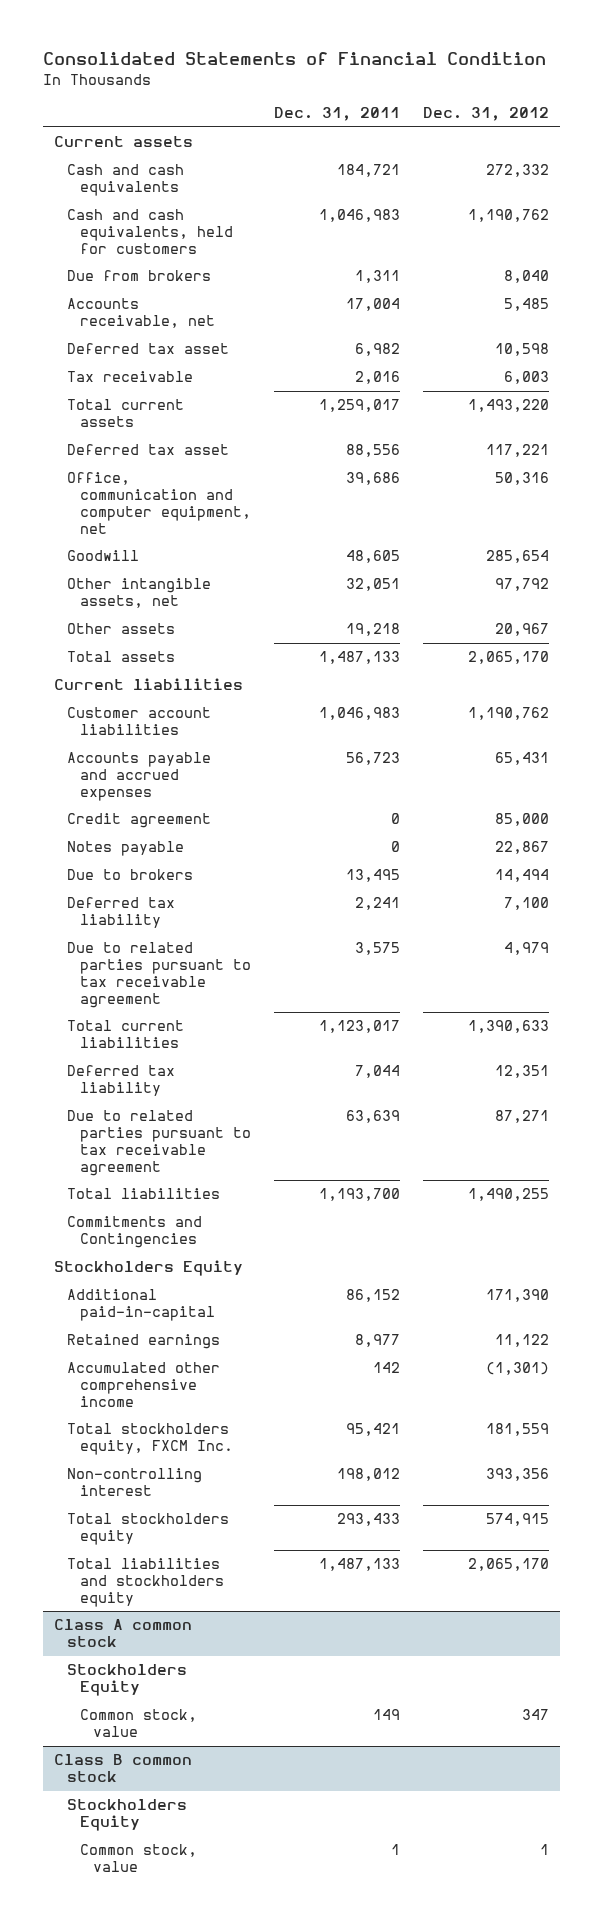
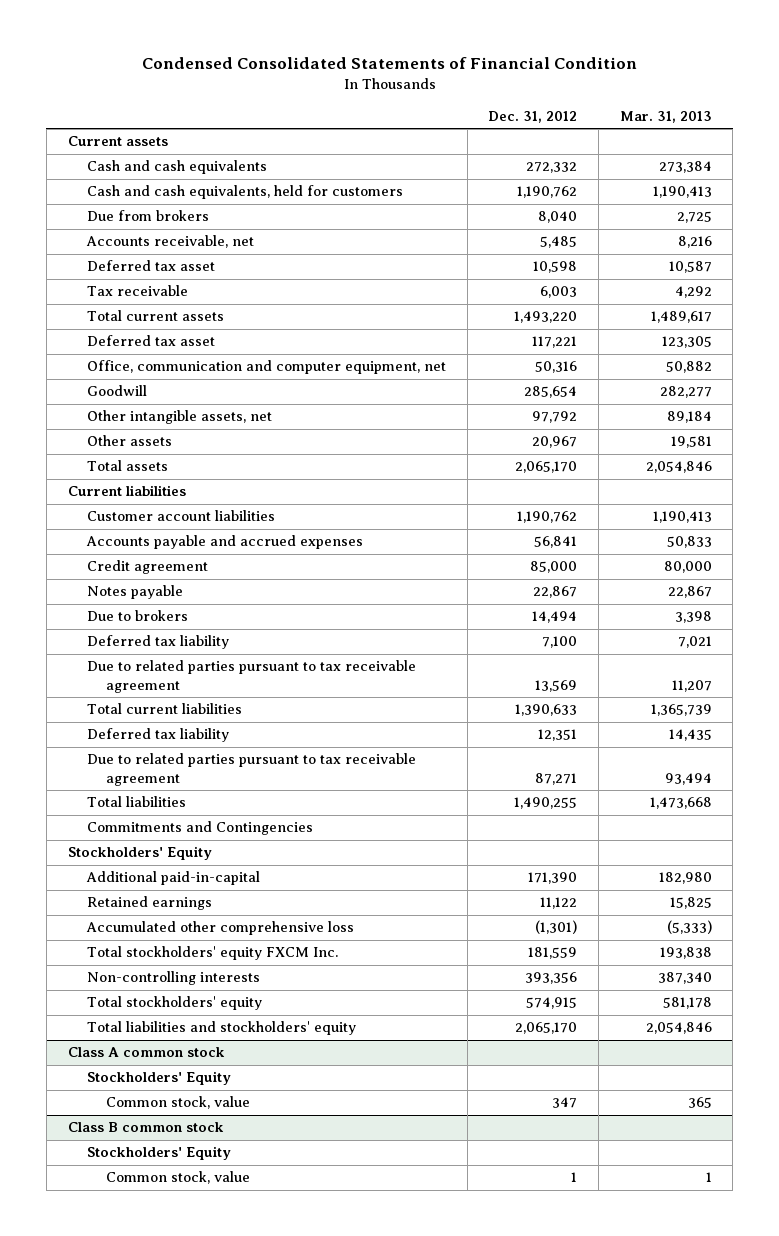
- Consolidated Statements of Financial Condition
+ Condensed Consolidated Statements of Financial Condition
- | Dec. 31, 2011 | Dec. 31, 2012
+ | Dec. 31, 2012 | Mar. 31, 2013
- Accounts payable and accrued expenses | 56,723 | 65,431
+ Accounts payable and accrued expenses | 56,841 | 50,833
- Due to related parties pursuant to tax receivable agreement | 3,575 | 4,979
+ Due to related parties pursuant to tax receivable agreement | 13,569 | 11,207
- Stockholders Equity
+ Stockholders' Equity
- Accumulated other comprehensive income | 142 | (1,301)
- Total stockholders equity, FXCM Inc. | 95,421 | 181,559
- Non-controlling interest | 198,012 | 393,356
- Total stockholders equity | 293,433 | 574,915
- Total liabilities and stockholders equity | 1,487,133 | 2,065,170
+ Accumulated other comprehensive loss | (1,301) | (5,333)
+ Total stockholders' equity FXCM Inc. | 181,559 | 193,838
+ Non-controlling interests | 393,356 | 387,340
+ Total stockholders' equity | 574,915 | 581,178
+ Total liabilities and stockholders' equity | 2,065,170 | 2,054,846
@ Class A common stock
- Stockholders Equity
+ Stockholders' Equity
@ Class B common stock
- Stockholders Equity
+ Stockholders' Equity

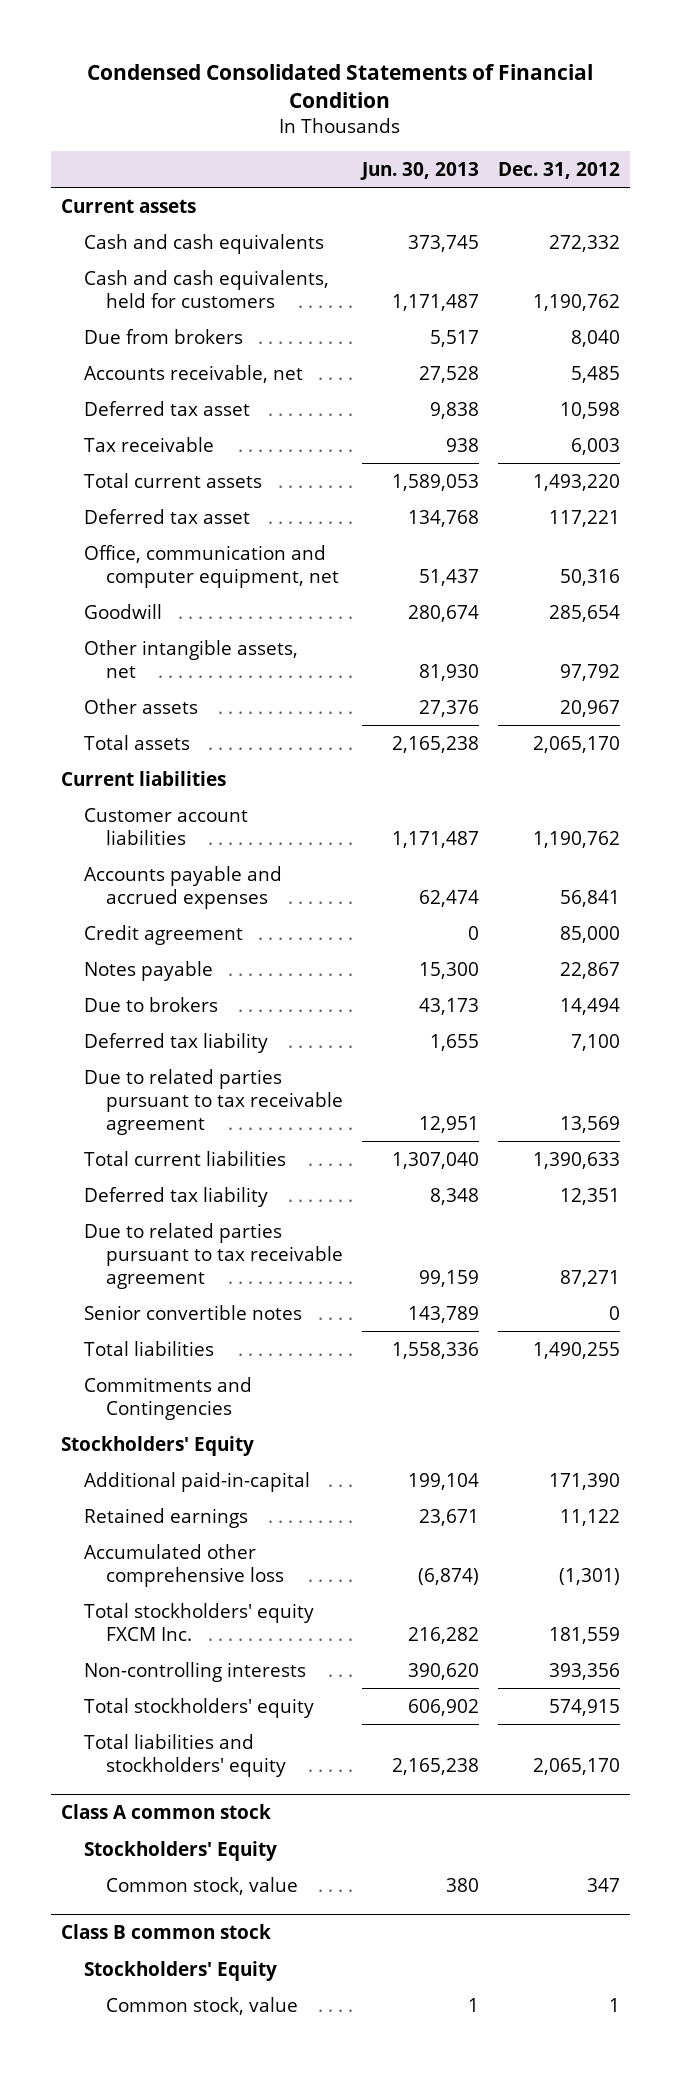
- | Dec. 31, 2012 | Mar. 31, 2013
+ | Jun. 30, 2013 | Dec. 31, 2012
+ Senior convertible notes | 143,789 | 0

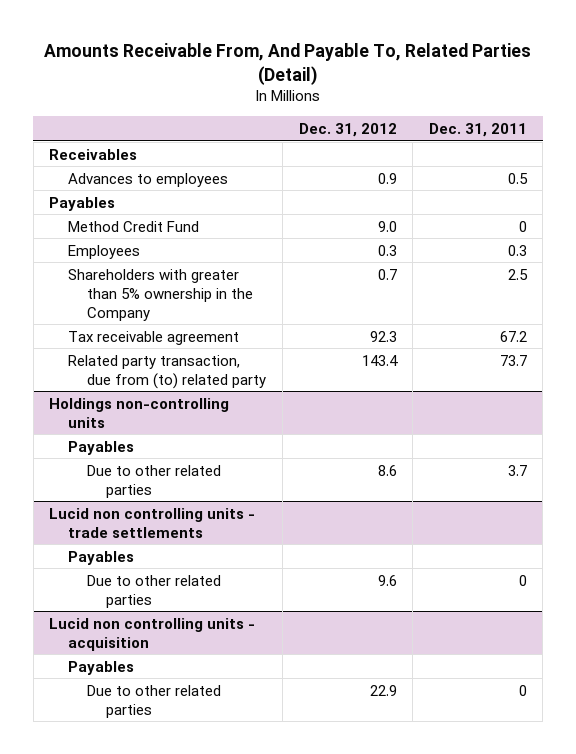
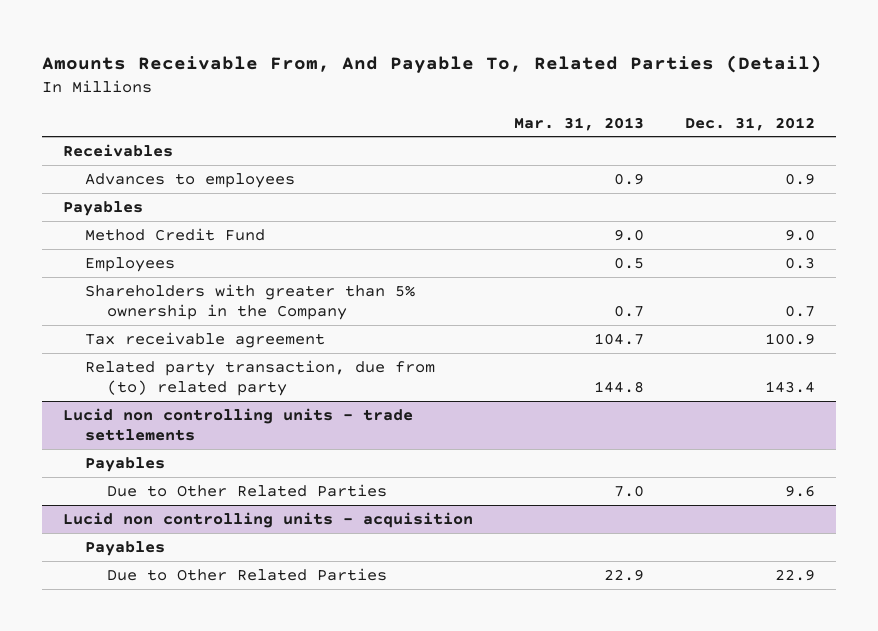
- | Dec. 31, 2012 | Dec. 31, 2011
+ | Mar. 31, 2013 | Dec. 31, 2012
- Tax receivable agreement | 92.3 | 67.2
+ Tax receivable agreement | 104.7 | 100.9
- Holdings non-controlling units
- Payables
- Due to other related parties | 8.6 | 3.7
@ Lucid non controlling units - trade settlements
- Due to other related parties | 9.6 | 0
+ Due to Other Related Parties | 7.0 | 9.6
@ Lucid non controlling units - acquisition
- Due to other related parties | 22.9 | 0
+ Due to Other Related Parties | 22.9 | 22.9

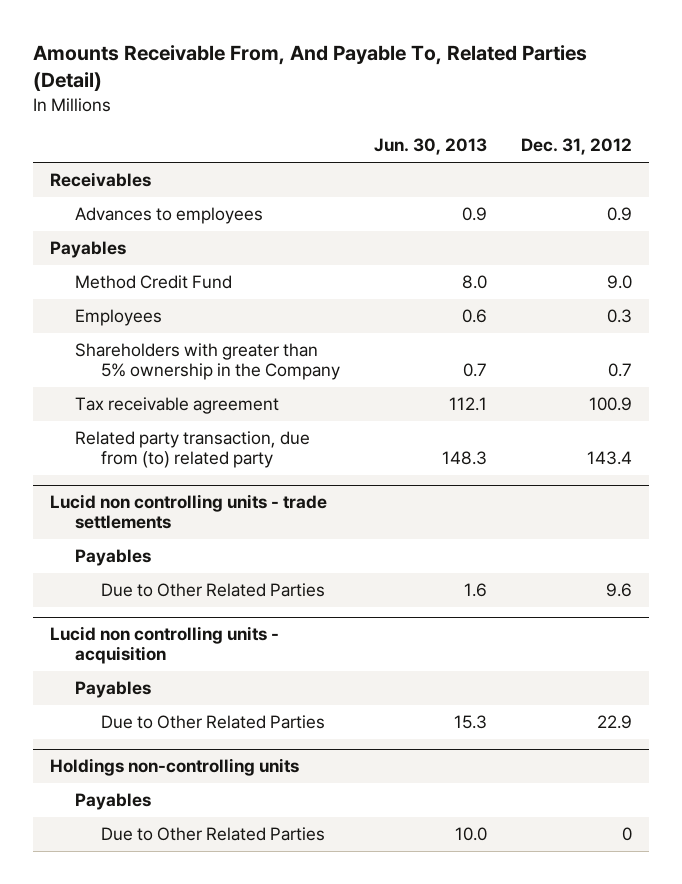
- | Mar. 31, 2013 | Dec. 31, 2012
+ | Jun. 30, 2013 | Dec. 31, 2012
+ Holdings non-controlling units
+ Payables
+ Due to Other Related Parties | 10.0 | 0

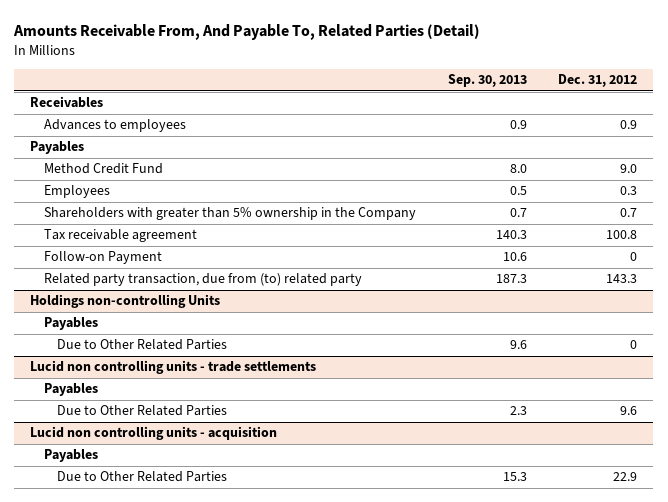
- | Jun. 30, 2013 | Dec. 31, 2012
+ | Sep. 30, 2013 | Dec. 31, 2012
- Tax receivable agreement | 112.1 | 100.9
- Related party transaction, due from (to) related party | 148.3 | 143.4
+ Tax receivable agreement | 140.3 | 100.8
+ Follow-on Payment | 10.6 | 0
+ Related party transaction, due from (to) related party | 187.3 | 143.3
+ Holdings non-controlling Units
+ Payables
+ Due to Other Related Parties | 9.6 | 0
- Holdings non-controlling units
- Payables
- Due to Other Related Parties | 10.0 | 0

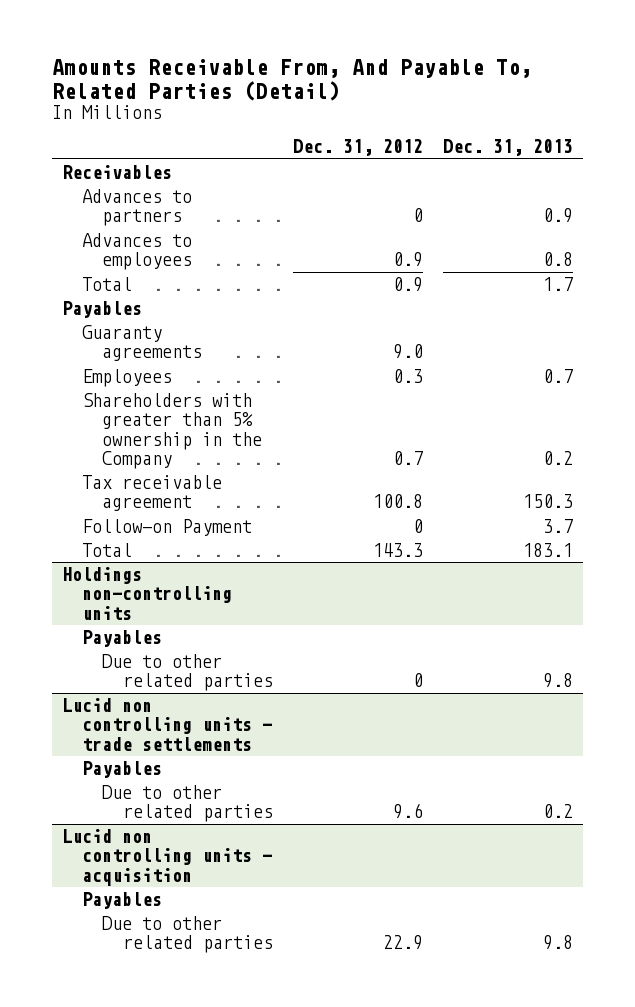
- | Sep. 30, 2013 | Dec. 31, 2012
+ | Dec. 31, 2012 | Dec. 31, 2013
+ Advances to partners | 0 | 0.9
+ Total | 0.9 | 1.7
- Method Credit Fund | 8.0 | 9.0
+ Guaranty agreements | 9.0 |
- Related party transaction, due from (to) related party | 187.3 | 143.3
- Holdings non-controlling Units
+ Total | 143.3 | 183.1
+ Holdings non-controlling units
- Due to Other Related Parties | 9.6 | 0
+ Due to other related parties | 0 | 9.8
@ Lucid non controlling units - trade settlements
- Due to Other Related Parties | 2.3 | 9.6
+ Due to other related parties | 9.6 | 0.2
@ Lucid non controlling units - acquisition
- Due to Other Related Parties | 15.3 | 22.9
+ Due to other related parties | 22.9 | 9.8

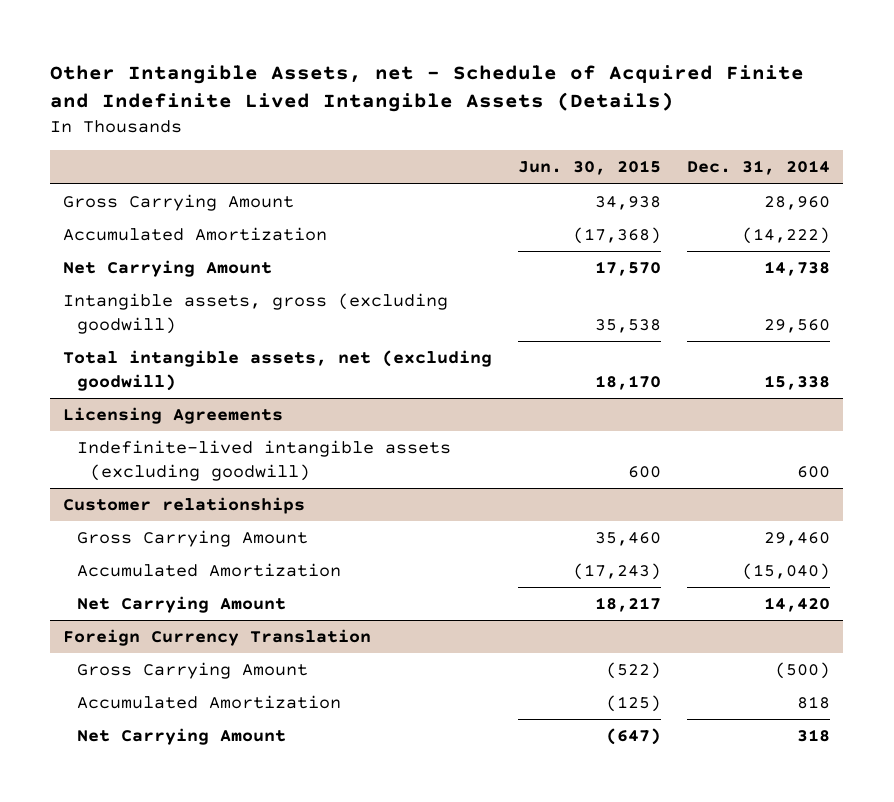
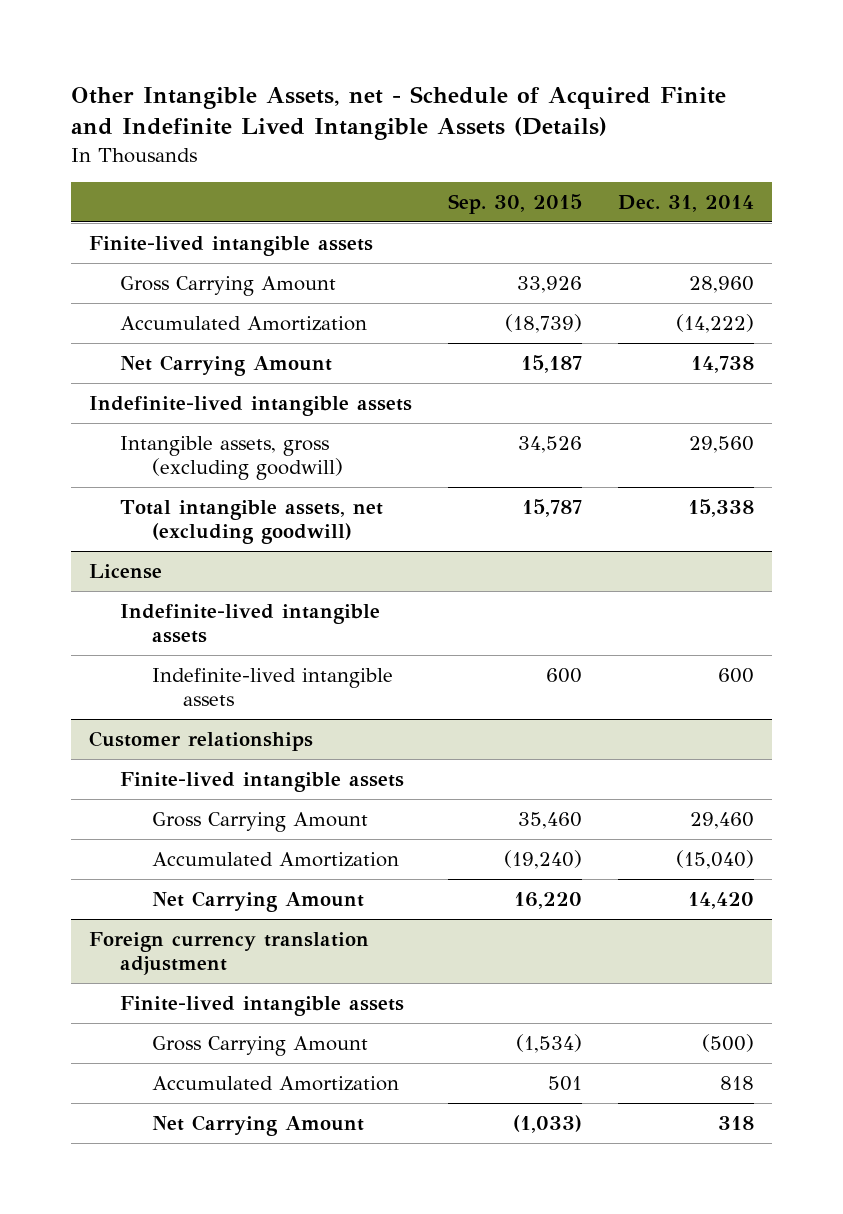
- | Jun. 30, 2015 | Dec. 31, 2014
+ | Sep. 30, 2015 | Dec. 31, 2014
+ Finite-lived intangible assets
+ Indefinite-lived intangible assets
- Licensing Agreements
- Indefinite-lived intangible assets (excluding goodwill) | 600 | 600
+ License
+ Indefinite-lived intangible assets
+ Indefinite-lived intangible assets | 600 | 600
@ Customer relationships
+ Finite-lived intangible assets
- Foreign Currency Translation
+ Foreign currency translation adjustment
+ Finite-lived intangible assets

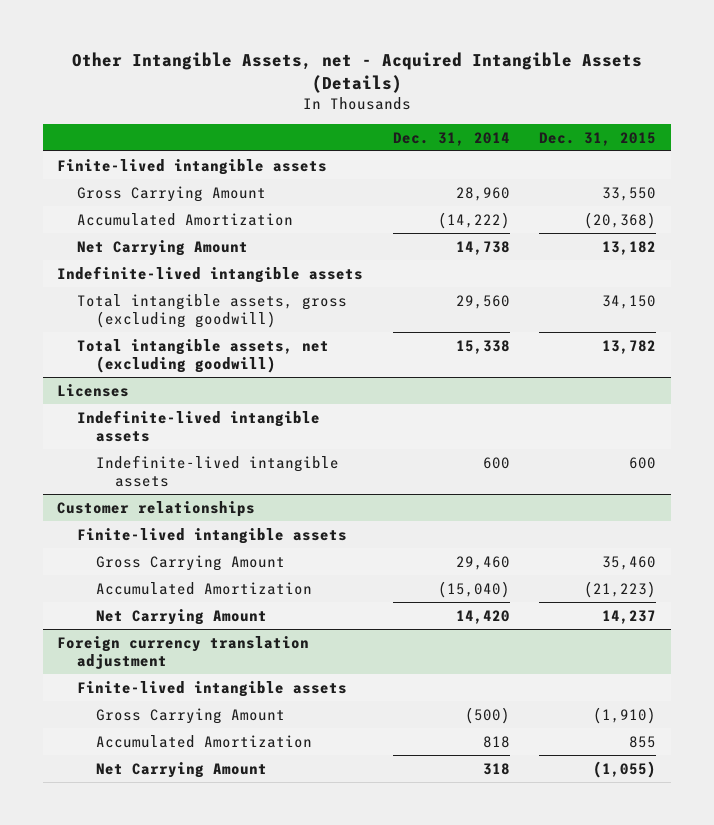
- Other Intangible Assets, net - Schedule of Acquired Finite and Indefinite Lived Intangible Assets (Details)
+ Other Intangible Assets, net - Acquired Intangible Assets (Details)
- | Sep. 30, 2015 | Dec. 31, 2014
+ | Dec. 31, 2014 | Dec. 31, 2015
- Intangible assets, gross (excluding goodwill) | 34,526 | 29,560
+ Total intangible assets, gross (excluding goodwill) | 29,560 | 34,150
- License
+ Licenses

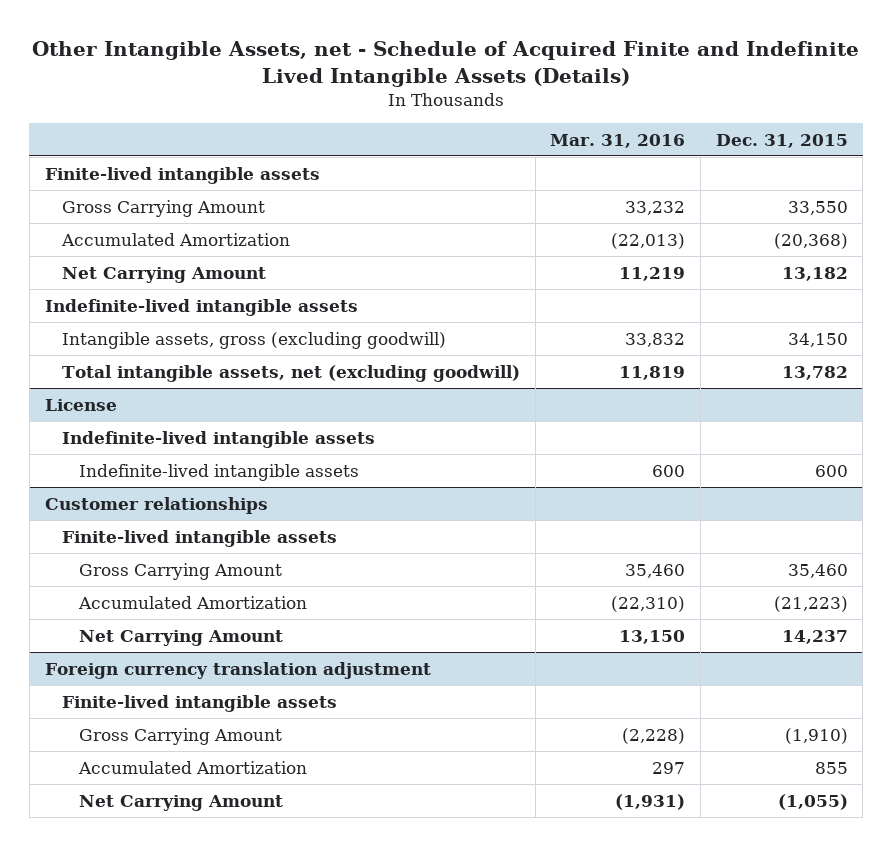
- Other Intangible Assets, net - Acquired Intangible Assets (Details)
+ Other Intangible Assets, net - Schedule of Acquired Finite and Indefinite Lived Intangible Assets (Details)
- | Dec. 31, 2014 | Dec. 31, 2015
+ | Mar. 31, 2016 | Dec. 31, 2015
- Total intangible assets, gross (excluding goodwill) | 29,560 | 34,150
+ Intangible assets, gross (excluding goodwill) | 33,832 | 34,150
- Licenses
+ License

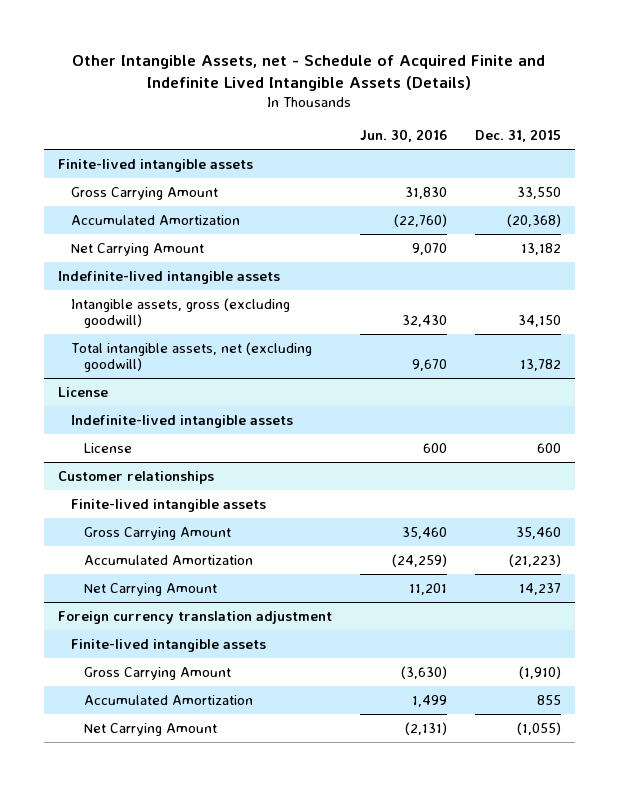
- | Mar. 31, 2016 | Dec. 31, 2015
+ | Jun. 30, 2016 | Dec. 31, 2015
@ License
- Indefinite-lived intangible assets | 600 | 600
+ License | 600 | 600

